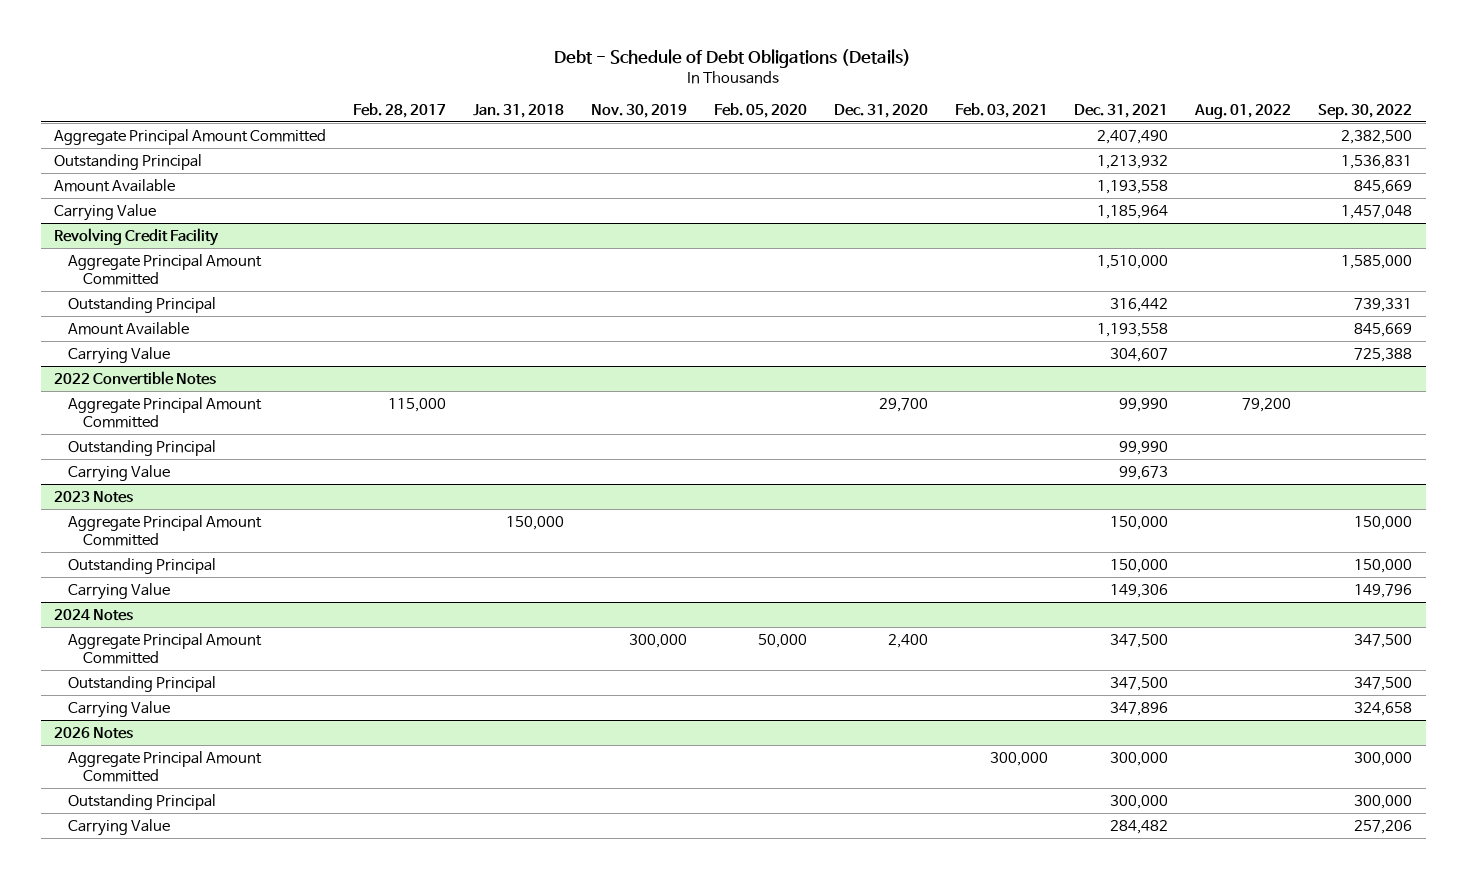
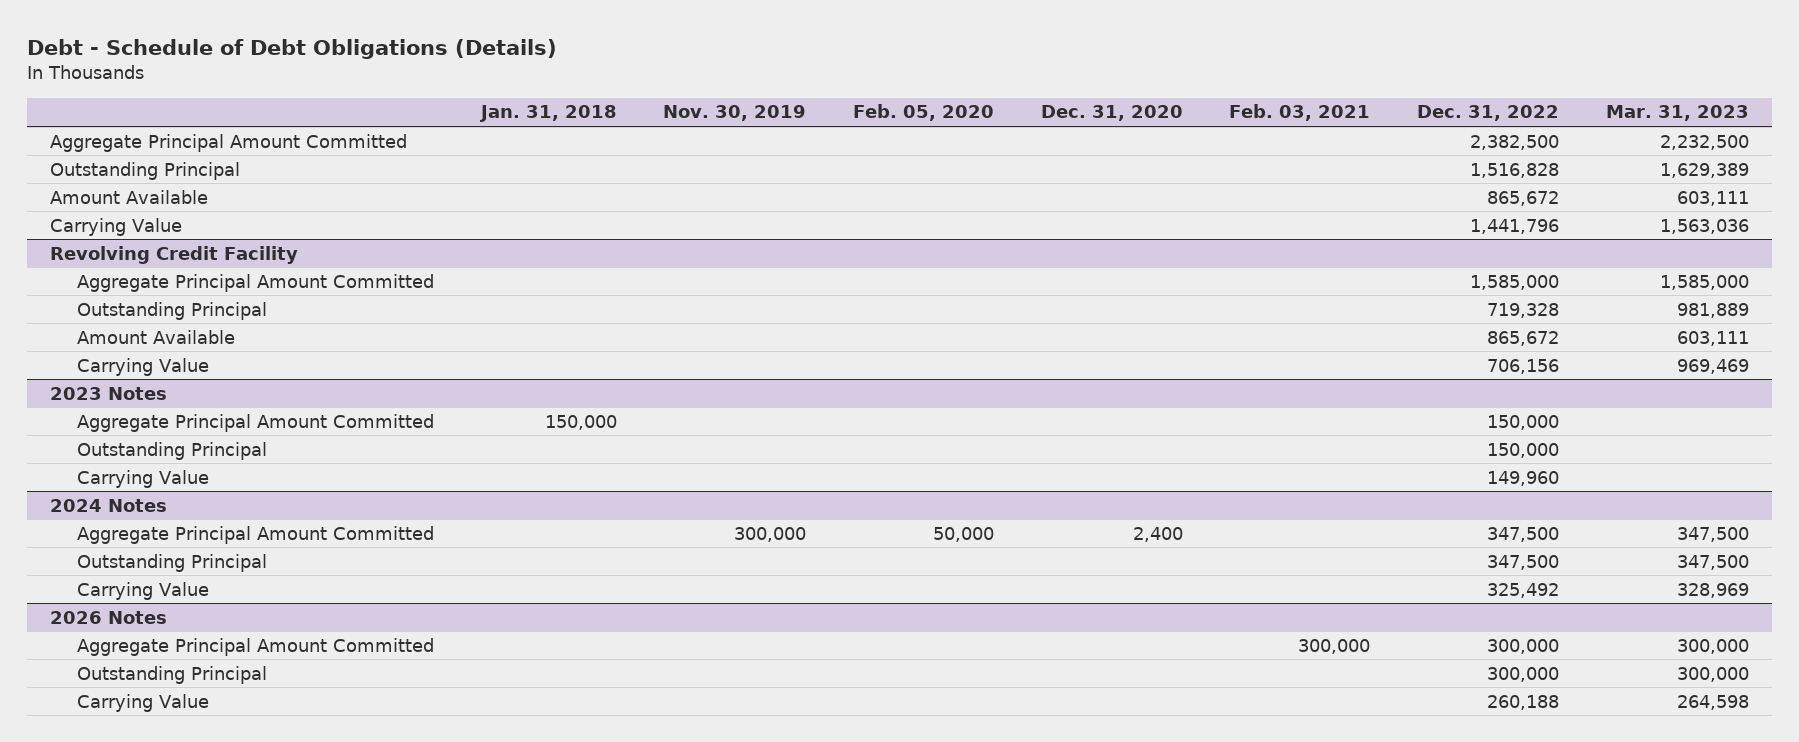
- | Feb. 28, 2017 | Jan. 31, 2018 | Nov. 30, 2019 | Feb. 05, 2020 | Dec. 31, 2020 | Feb. 03, 2021 | Dec. 31, 2021 | Aug. 01, 2022 | Sep. 30, 2022
+ | Jan. 31, 2018 | Nov. 30, 2019 | Feb. 05, 2020 | Dec. 31, 2020 | Feb. 03, 2021 | Dec. 31, 2022 | Mar. 31, 2023
- 2022 Convertible Notes
- Aggregate Principal Amount Committed | 115,000 | | | | 29,700 | | 99,990 | 79,200 |
- Outstanding Principal | | | | | | | 99,990 | |
- Carrying Value | | | | | | | 99,673 | |

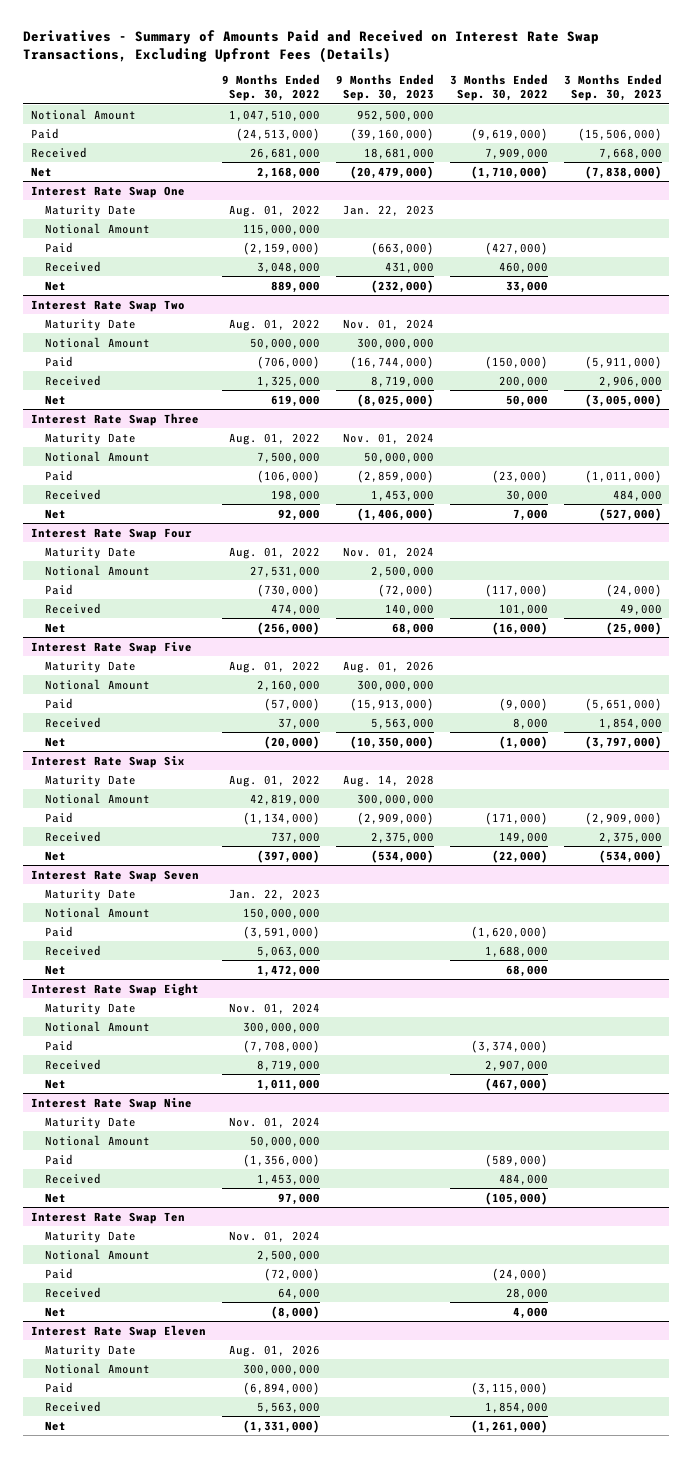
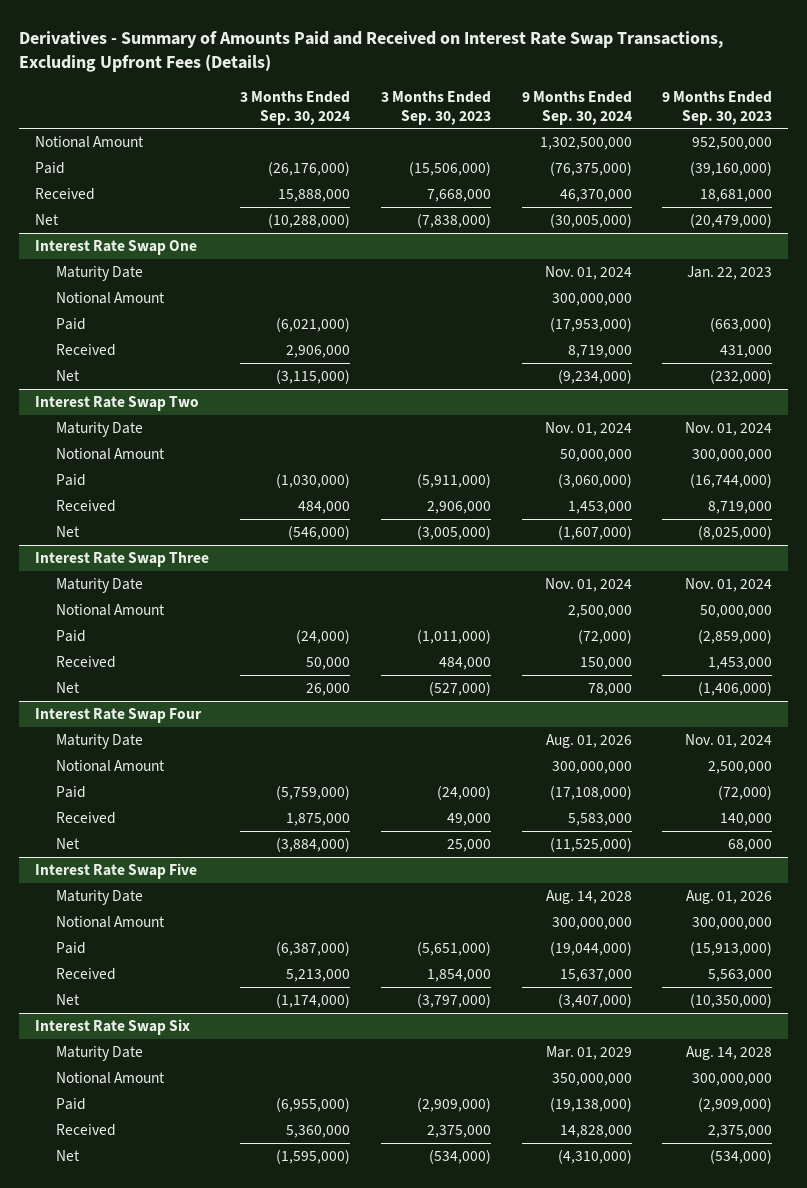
- | 9 Months Ended Sep. 30, 2022 | 9 Months Ended Sep. 30, 2023 | 3 Months Ended Sep. 30, 2022 | 3 Months Ended Sep. 30, 2023
+ | 3 Months Ended Sep. 30, 2024 | 3 Months Ended Sep. 30, 2023 | 9 Months Ended Sep. 30, 2024 | 9 Months Ended Sep. 30, 2023
@ Interest Rate Swap Four
- Net | (256,000) | 68,000 | (16,000) | (25,000)
+ Net | (3,884,000) | 25,000 | (11,525,000) | 68,000
- Interest Rate Swap Seven
- Maturity Date | Jan. 22, 2023 | | |
- Notional Amount | 150,000,000 | | |
- Paid | (3,591,000) | | (1,620,000) |
- Received | 5,063,000 | | 1,688,000 |
- Net | 1,472,000 | | 68,000 |
- Interest Rate Swap Eight
- Maturity Date | Nov. 01, 2024 | | |
- Notional Amount | 300,000,000 | | |
- Paid | (7,708,000) | | (3,374,000) |
- Received | 8,719,000 | | 2,907,000 |
- Net | 1,011,000 | | (467,000) |
- Interest Rate Swap Nine
- Maturity Date | Nov. 01, 2024 | | |
- Notional Amount | 50,000,000 | | |
- Paid | (1,356,000) | | (589,000) |
- Received | 1,453,000 | | 484,000 |
- Net | 97,000 | | (105,000) |
- Interest Rate Swap Ten
- Maturity Date | Nov. 01, 2024 | | |
- Notional Amount | 2,500,000 | | |
- Paid | (72,000) | | (24,000) |
- Received | 64,000 | | 28,000 |
- Net | (8,000) | | 4,000 |
- Interest Rate Swap Eleven
- Maturity Date | Aug. 01, 2026 | | |
- Notional Amount | 300,000,000 | | |
- Paid | (6,894,000) | | (3,115,000) |
- Received | 5,563,000 | | 1,854,000 |
- Net | (1,331,000) | | (1,261,000) |

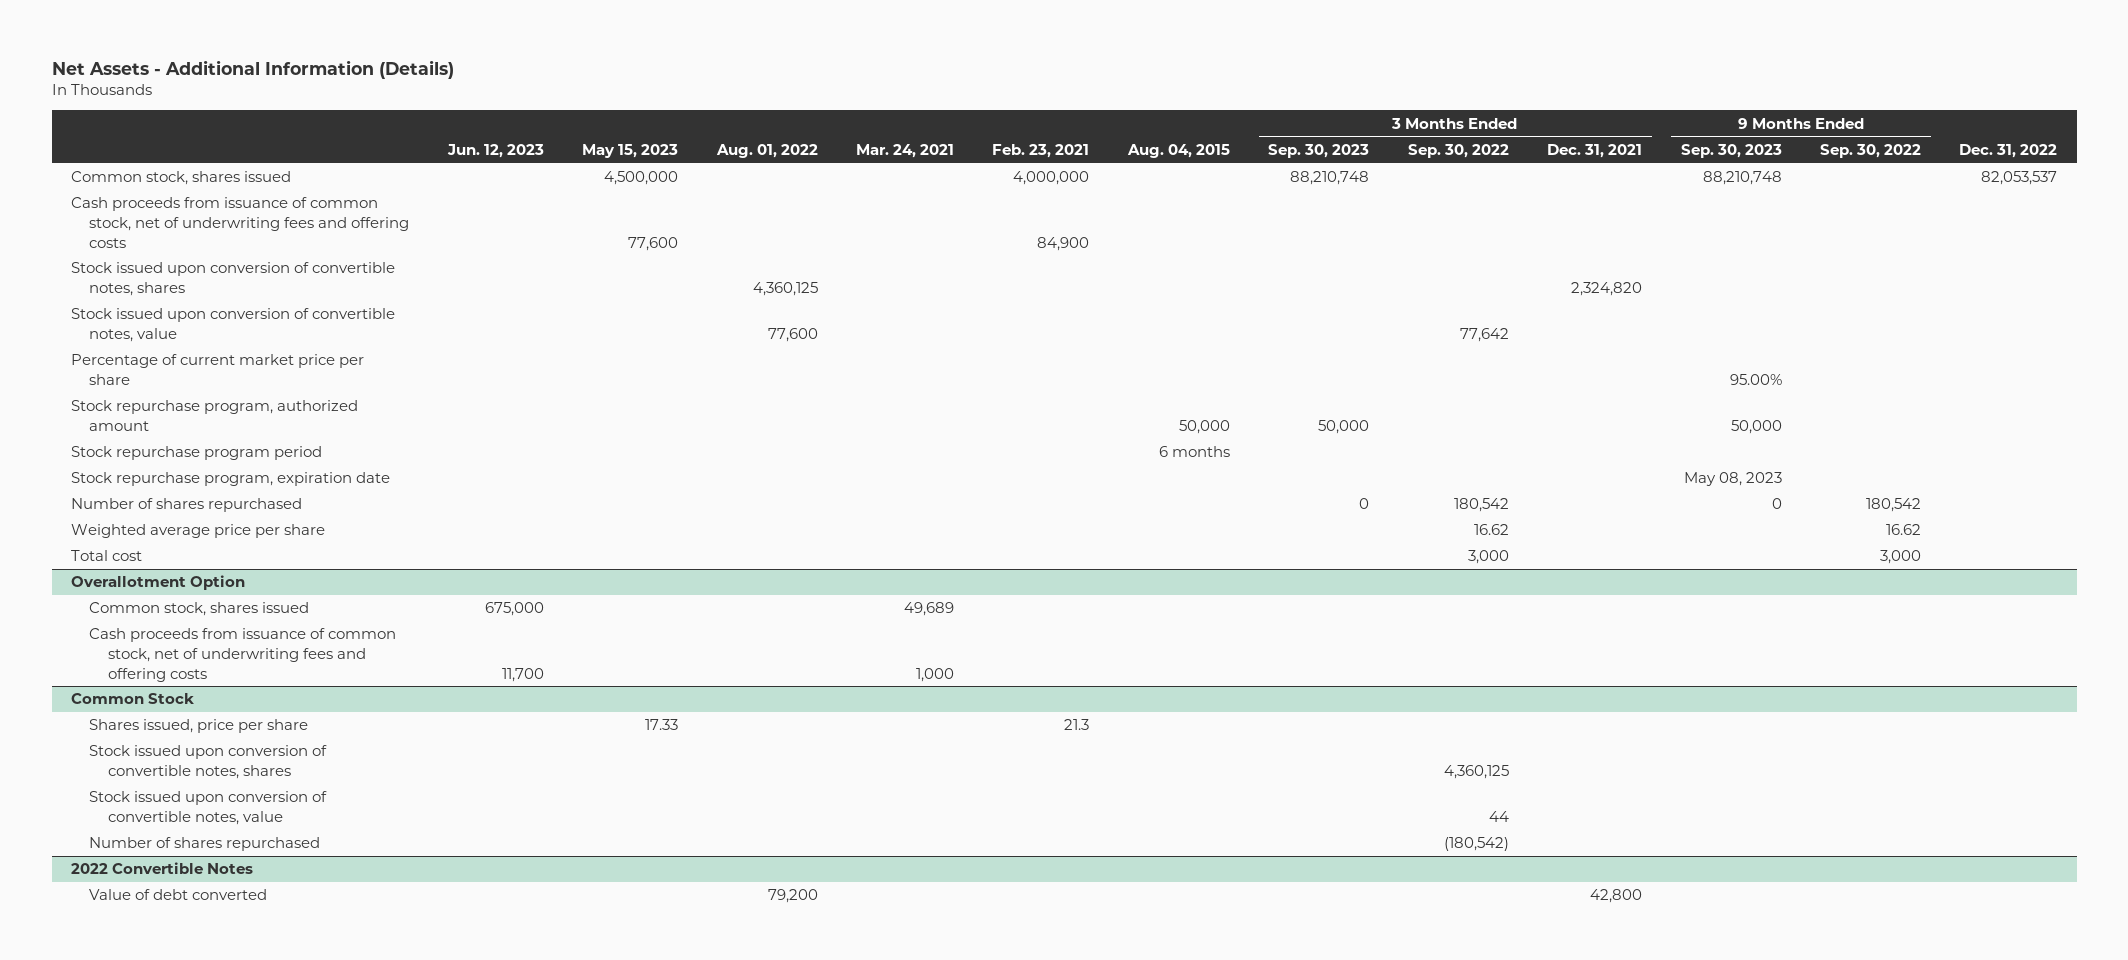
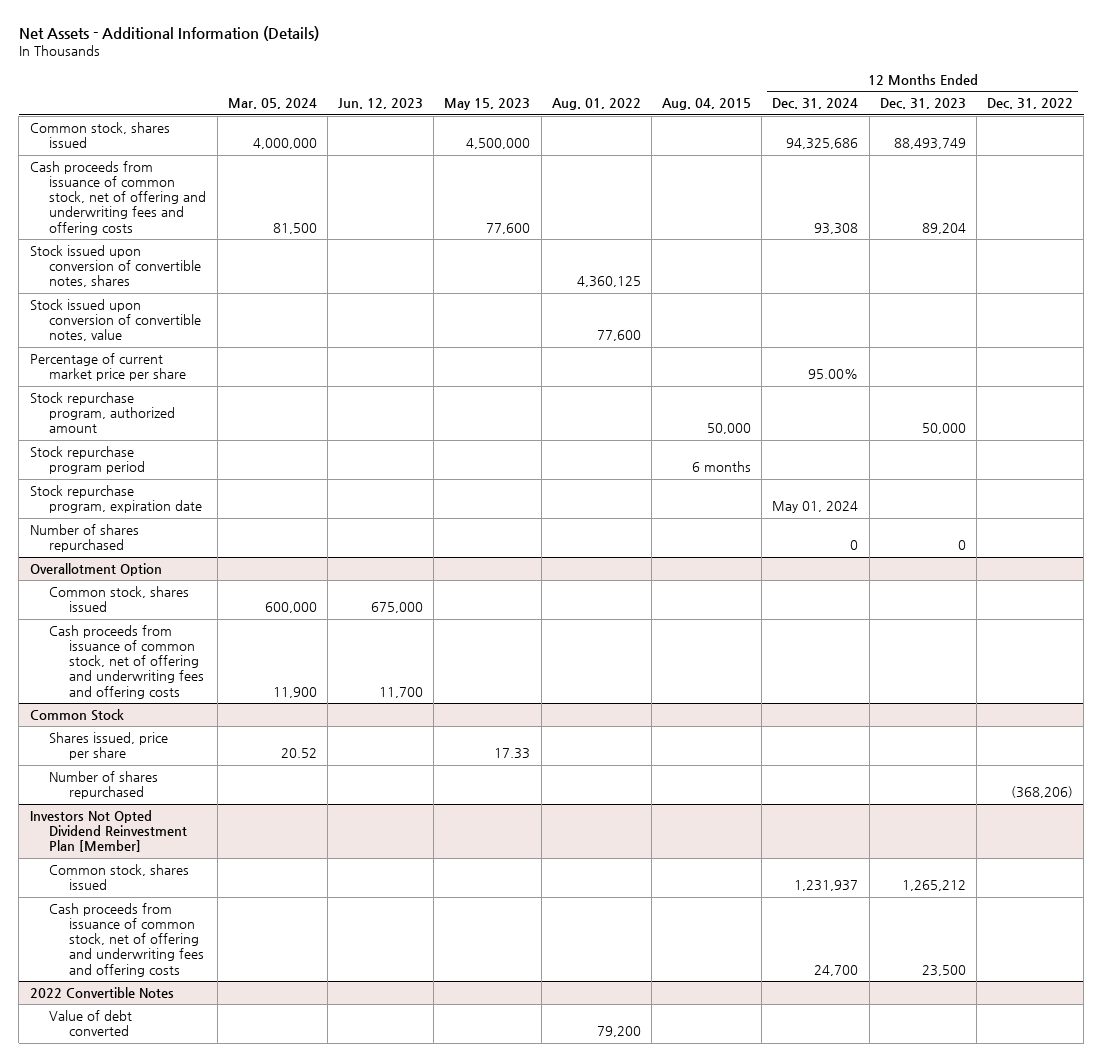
- | Jun. 12, 2023 | May 15, 2023 | Aug. 01, 2022 | Mar. 24, 2021 | Feb. 23, 2021 | Aug. 04, 2015 | 3 Months Ended Sep. 30, 2023 | 3 Months Ended Sep. 30, 2022 | 3 Months Ended Dec. 31, 2021 | 9 Months Ended Sep. 30, 2023 | 9 Months Ended Sep. 30, 2022 | Dec. 31, 2022
+ | Mar. 05, 2024 | Jun. 12, 2023 | May 15, 2023 | Aug. 01, 2022 | Aug. 04, 2015 | 12 Months Ended Dec. 31, 2024 | 12 Months Ended Dec. 31, 2023 | 12 Months Ended Dec. 31, 2022
- Cash proceeds from issuance of common stock, net of underwriting fees and offering costs | | 77,600 | | | 84,900 | | | | | | |
+ Cash proceeds from issuance of common stock, net of offering and underwriting fees and offering costs | 81,500 | | 77,600 | | | 93,308 | 89,204 |
- Weighted average price per share | | | | | | | | 16.62 | | | 16.62 |
- Total cost | | | | | | | | 3,000 | | | 3,000 |
@ Overallotment Option
- Cash proceeds from issuance of common stock, net of underwriting fees and offering costs | 11,700 | | | 1,000 | | | | | | | |
+ Cash proceeds from issuance of common stock, net of offering and underwriting fees and offering costs | 11,900 | 11,700 | | | | | |
@ Common Stock
- Stock issued upon conversion of convertible notes, shares | | | | | | | | 4,360,125 | | | |
- Stock issued upon conversion of convertible notes, value | | | | | | | | 44 | | | |
+ Investors Not Opted Dividend Reinvestment Plan [Member]
+ Common stock, shares issued | | | | | | 1,231,937 | 1,265,212 |
+ Cash proceeds from issuance of common stock, net of offering and underwriting fees and offering costs | | | | | | 24,700 | 23,500 |

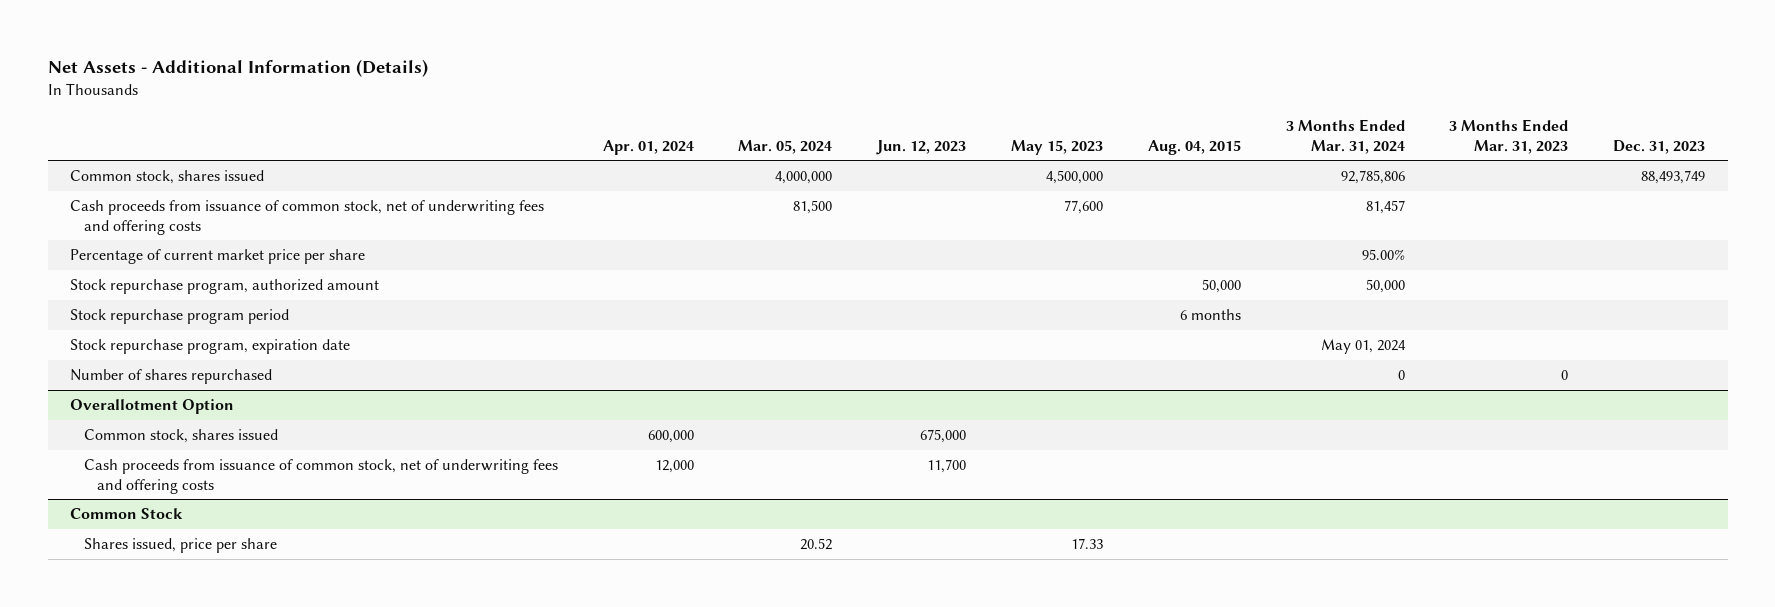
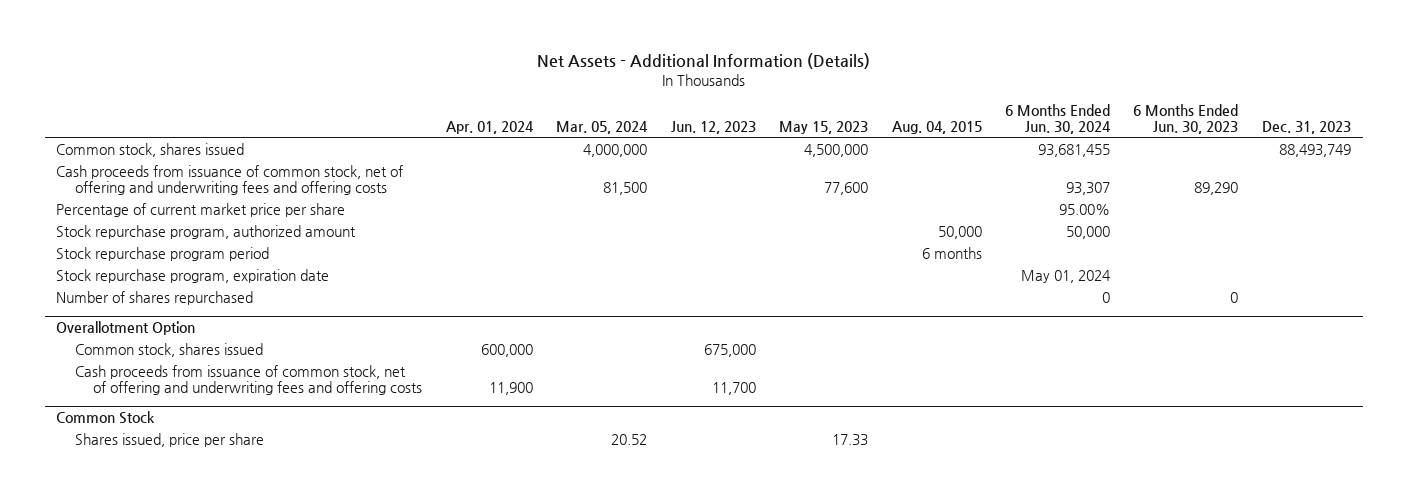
- | Apr. 01, 2024 | Mar. 05, 2024 | Jun. 12, 2023 | May 15, 2023 | Aug. 04, 2015 | 3 Months Ended Mar. 31, 2024 | 3 Months Ended Mar. 31, 2023 | Dec. 31, 2023
+ | Apr. 01, 2024 | Mar. 05, 2024 | Jun. 12, 2023 | May 15, 2023 | Aug. 04, 2015 | 6 Months Ended Jun. 30, 2024 | 6 Months Ended Jun. 30, 2023 | Dec. 31, 2023
- Cash proceeds from issuance of common stock, net of underwriting fees and offering costs | | 81,500 | | 77,600 | | 81,457 | |
+ Cash proceeds from issuance of common stock, net of offering and underwriting fees and offering costs | | 81,500 | | 77,600 | | 93,307 | 89,290 |
@ Overallotment Option
- Cash proceeds from issuance of common stock, net of underwriting fees and offering costs | 12,000 | | 11,700 | | | | |
+ Cash proceeds from issuance of common stock, net of offering and underwriting fees and offering costs | 11,900 | | 11,700 | | | | |

